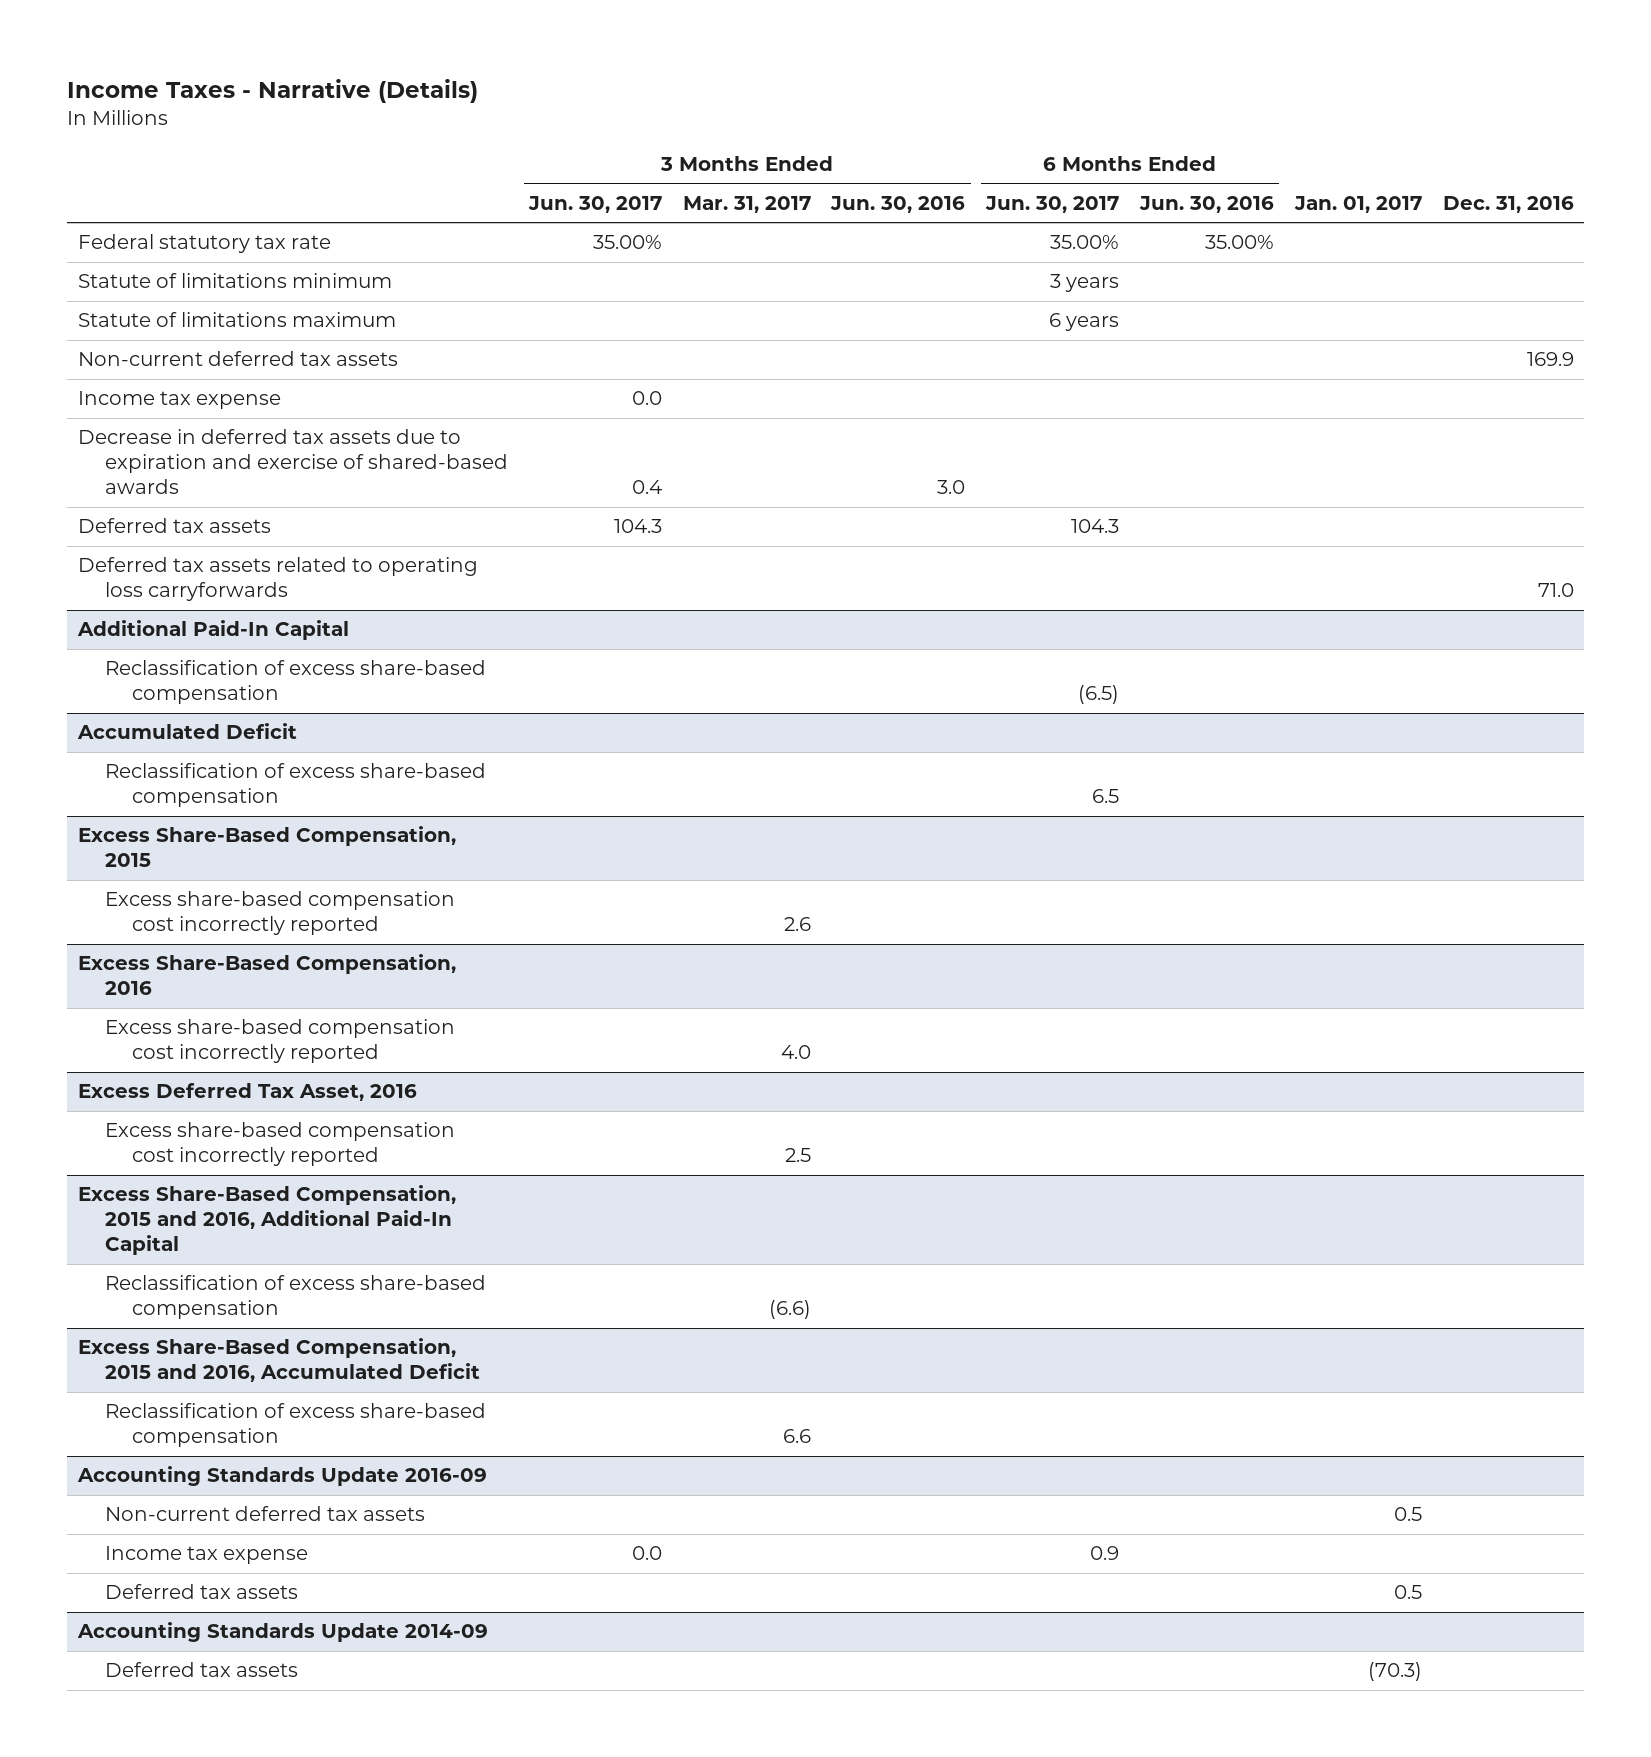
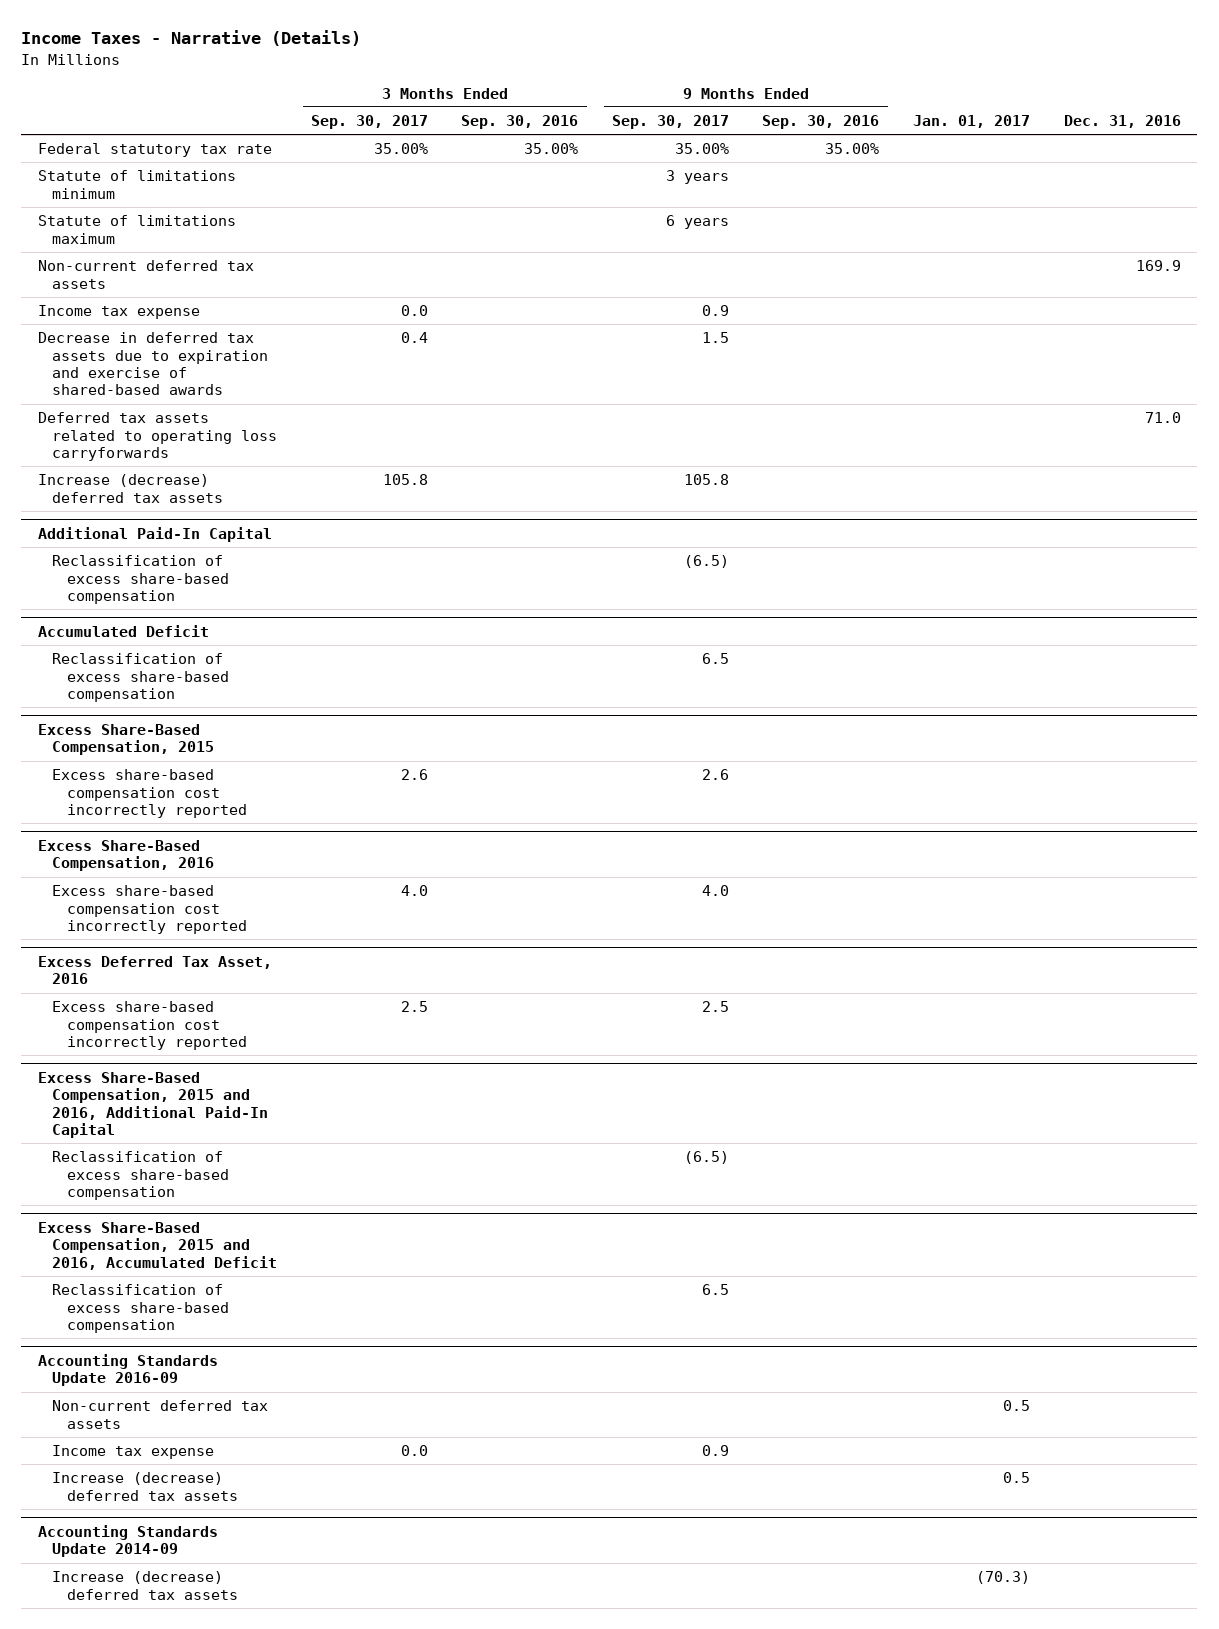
- | 3 Months Ended Jun. 30, 2017 | 3 Months Ended Mar. 31, 2017 | 3 Months Ended Jun. 30, 2016 | 6 Months Ended Jun. 30, 2017 | 6 Months Ended Jun. 30, 2016 | Jan. 01, 2017 | Dec. 31, 2016
+ | 3 Months Ended Sep. 30, 2017 | 3 Months Ended Sep. 30, 2016 | 9 Months Ended Sep. 30, 2017 | 9 Months Ended Sep. 30, 2016 | Jan. 01, 2017 | Dec. 31, 2016
- Deferred tax assets | 104.3 | | | 104.3 | | |
+ Increase (decrease) deferred tax assets | 105.8 | | 105.8 | | |
@ Accounting Standards Update 2016-09
- Deferred tax assets | | | | | | 0.5 |
+ Increase (decrease) deferred tax assets | | | | | 0.5 |
@ Accounting Standards Update 2014-09
- Deferred tax assets | | | | | | (70.3) |
+ Increase (decrease) deferred tax assets | | | | | (70.3) |

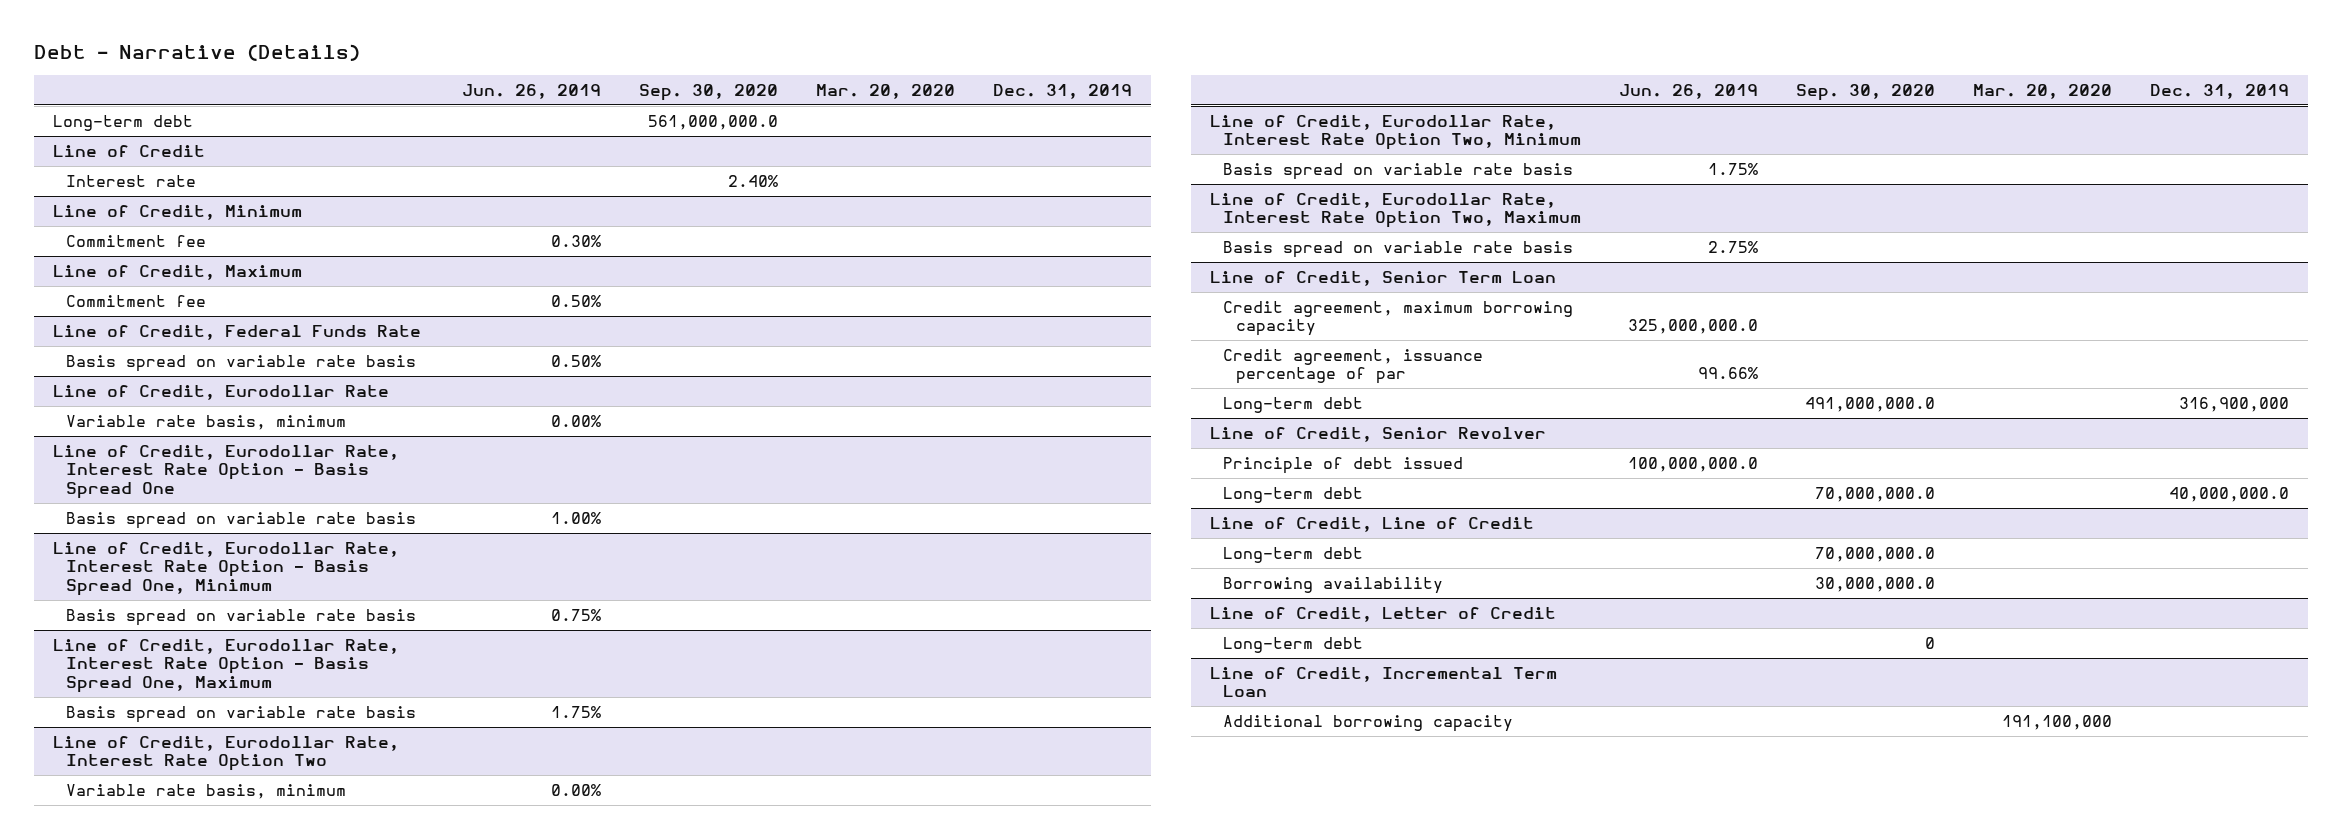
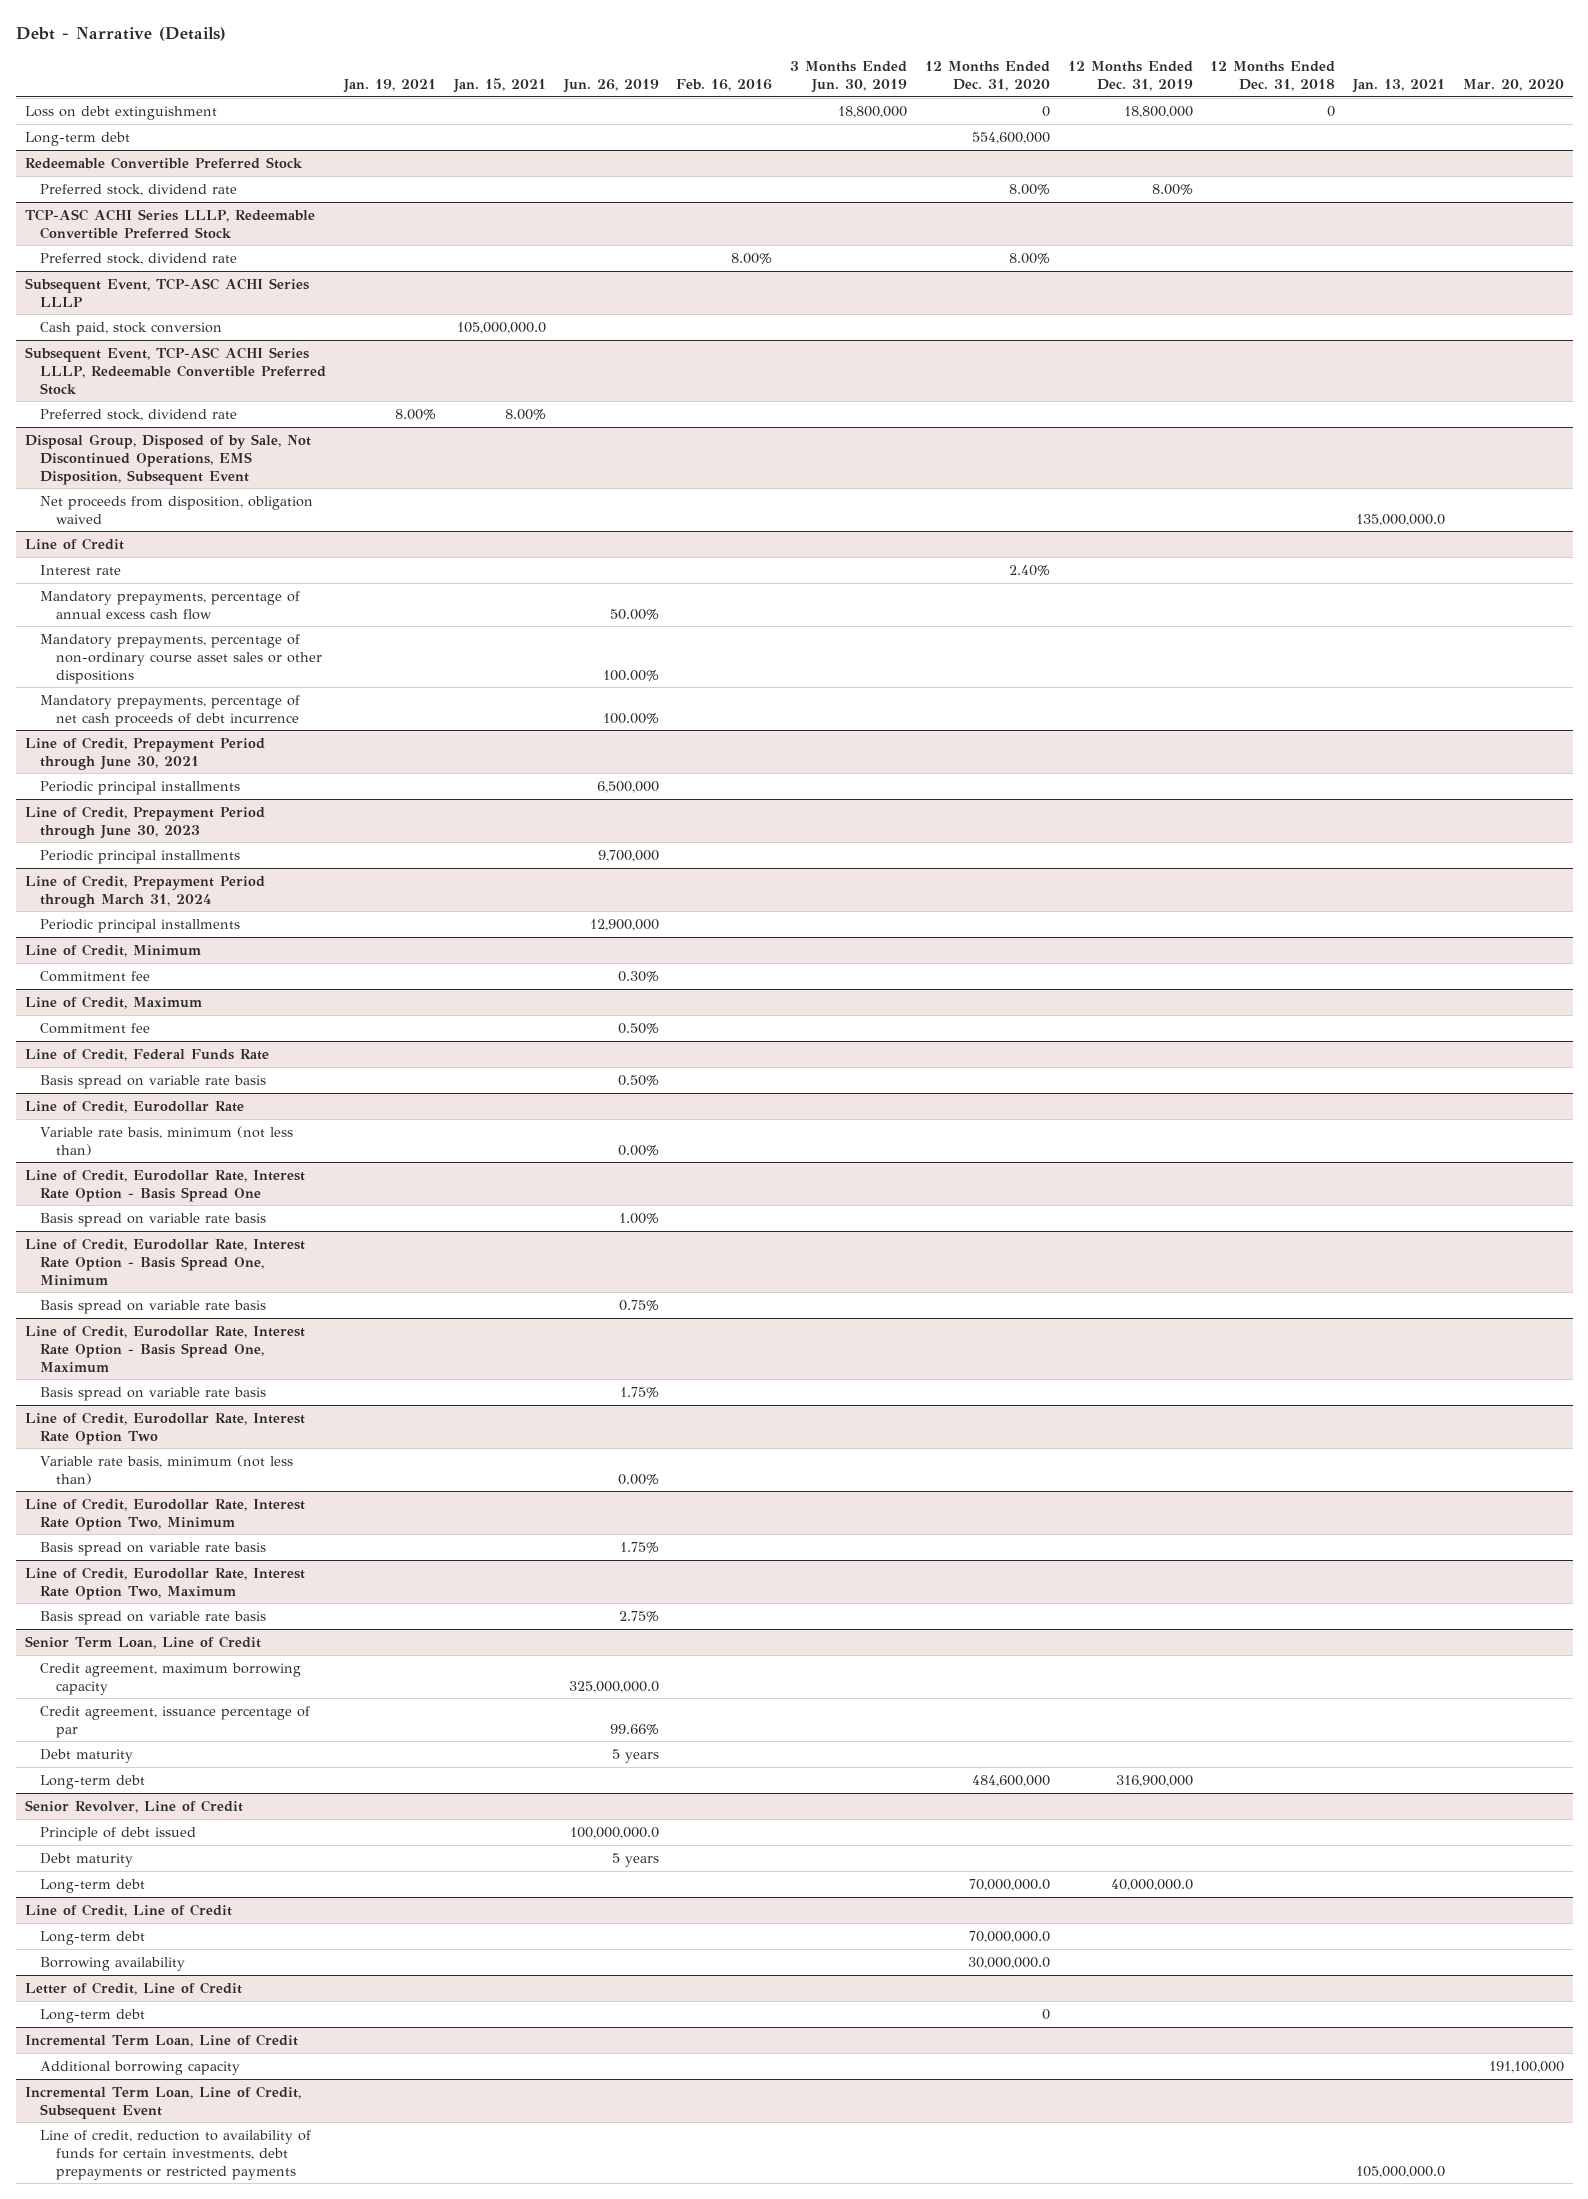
- | Jun. 26, 2019 | Sep. 30, 2020 | Mar. 20, 2020 | Dec. 31, 2019
+ | Jan. 19, 2021 | Jan. 15, 2021 | Jun. 26, 2019 | Feb. 16, 2016 | 3 Months Ended Jun. 30, 2019 | 12 Months Ended Dec. 31, 2020 | 12 Months Ended Dec. 31, 2019 | 12 Months Ended Dec. 31, 2018 | Jan. 13, 2021 | Mar. 20, 2020
+ Loss on debt extinguishment | | | | | 18,800,000 | 0 | 18,800,000 | 0 | |
+ Redeemable Convertible Preferred Stock
+ Preferred stock, dividend rate | | | | | | 8.00% | 8.00% | | |
+ TCP-ASC ACHI Series LLLP, Redeemable Convertible Preferred Stock
+ Preferred stock, dividend rate | | | | 8.00% | | 8.00% | | | |
+ Subsequent Event, TCP-ASC ACHI Series LLLP
+ Cash paid, stock conversion | | 105,000,000.0 | | | | | | | |
+ Subsequent Event, TCP-ASC ACHI Series LLLP, Redeemable Convertible Preferred Stock
+ Preferred stock, dividend rate | 8.00% | 8.00% | | | | | | | |
+ Disposal Group, Disposed of by Sale, Not Discontinued Operations, EMS Disposition, Subsequent Event
+ Net proceeds from disposition, obligation waived | | | | | | | | | 135,000,000.0 |
@ Line of Credit
+ Mandatory prepayments, percentage of annual excess cash flow | | | 50.00% | | | | | | |
+ Mandatory prepayments, percentage of non-ordinary course asset sales or other dispositions | | | 100.00% | | | | | | |
+ Mandatory prepayments, percentage of net cash proceeds of debt incurrence | | | 100.00% | | | | | | |
+ Line of Credit, Prepayment Period through June 30, 2021
+ Periodic principal installments | | | 6,500,000 | | | | | | |
+ Line of Credit, Prepayment Period through June 30, 2023
+ Periodic principal installments | | | 9,700,000 | | | | | | |
+ Line of Credit, Prepayment Period through March 31, 2024
+ Periodic principal installments | | | 12,900,000 | | | | | | |
@ Line of Credit, Eurodollar Rate
- Variable rate basis, minimum | 0.00% | | |
+ Variable rate basis, minimum (not less than) | | | 0.00% | | | | | | |
@ Line of Credit, Eurodollar Rate, Interest Rate Option Two
- Variable rate basis, minimum | 0.00% | | |
+ Variable rate basis, minimum (not less than) | | | 0.00% | | | | | | |
- Line of Credit, Senior Term Loan
+ Senior Term Loan, Line of Credit
+ Debt maturity | | | 5 years | | | | | | |
- Line of Credit, Senior Revolver
+ Senior Revolver, Line of Credit
+ Debt maturity | | | 5 years | | | | | | |
- Line of Credit, Letter of Credit
+ Letter of Credit, Line of Credit
- Line of Credit, Incremental Term Loan
+ Incremental Term Loan, Line of Credit
+ Incremental Term Loan, Line of Credit, Subsequent Event
+ Line of credit, reduction to availability of funds for certain investments, debt prepayments or restricted payments | | | | | | | | | 105,000,000.0 |

